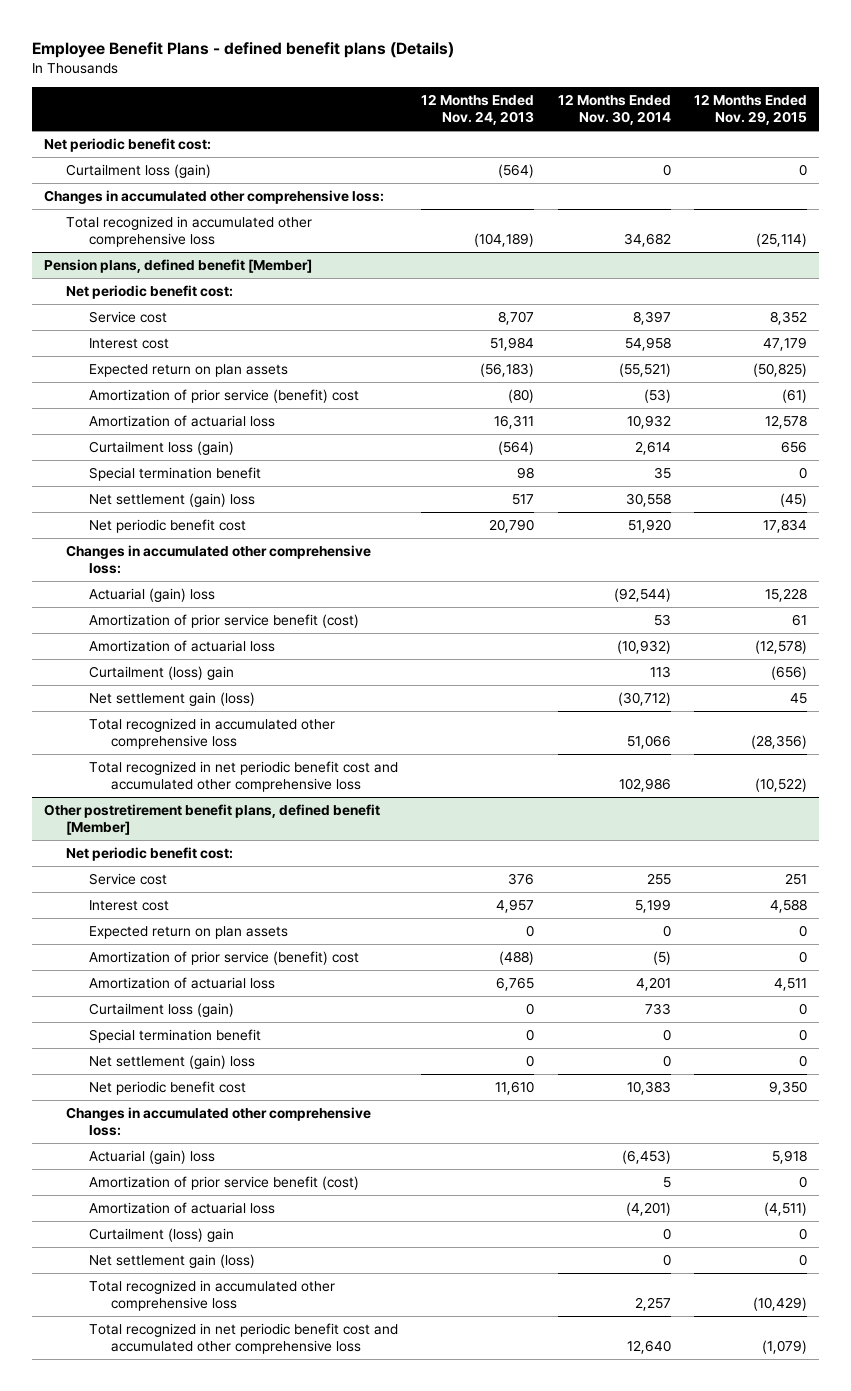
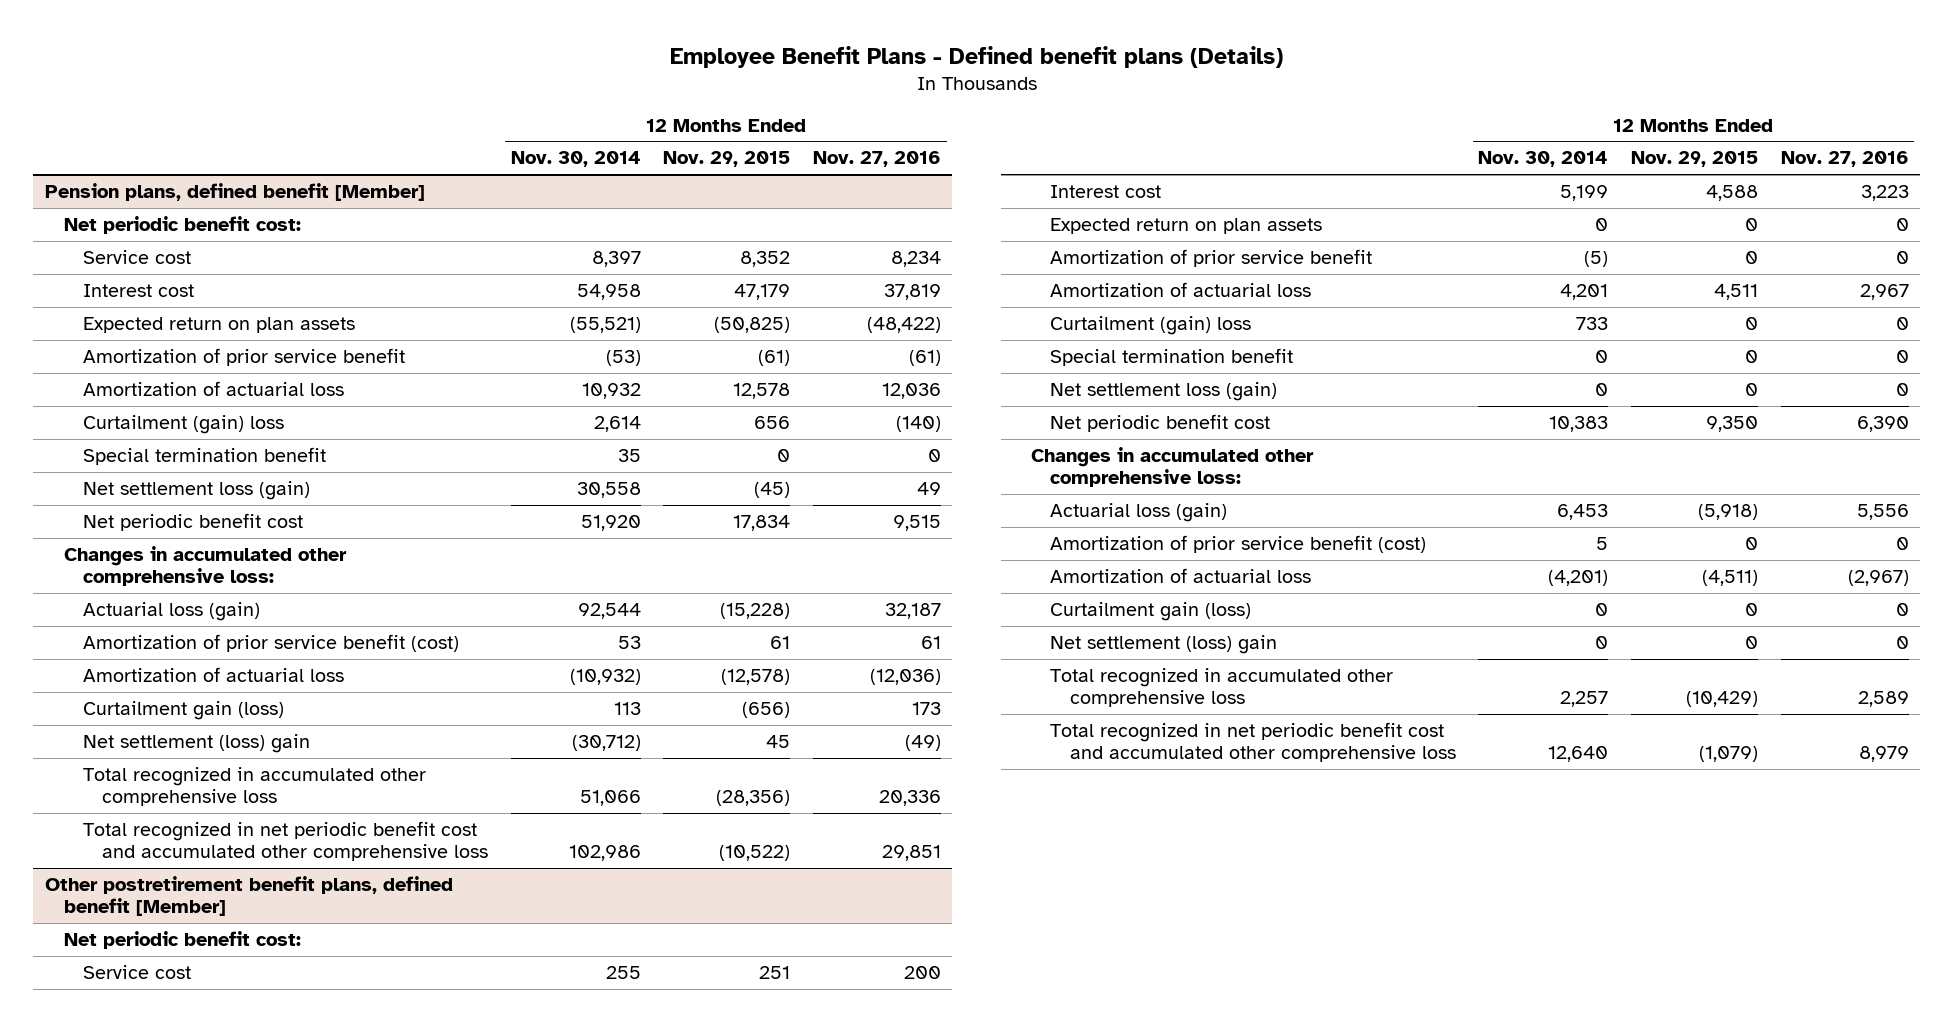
- Employee Benefit Plans - defined benefit plans (Details)
+ Employee Benefit Plans - Defined benefit plans (Details)
- | 12 Months Ended Nov. 24, 2013 | 12 Months Ended Nov. 30, 2014 | 12 Months Ended Nov. 29, 2015
+ | 12 Months Ended Nov. 30, 2014 | 12 Months Ended Nov. 29, 2015 | 12 Months Ended Nov. 27, 2016
- Net periodic benefit cost:
- Curtailment loss (gain) | (564) | 0 | 0
- Changes in accumulated other comprehensive loss:
- Total recognized in accumulated other comprehensive loss | (104,189) | 34,682 | (25,114)
@ Pension plans, defined benefit [Member]
- Amortization of prior service (benefit) cost | (80) | (53) | (61)
+ Amortization of prior service benefit | (53) | (61) | (61)
- Curtailment loss (gain) | (564) | 2,614 | 656
+ Curtailment (gain) loss | 2,614 | 656 | (140)
- Net settlement (gain) loss | 517 | 30,558 | (45)
+ Net settlement loss (gain) | 30,558 | (45) | 49
- Actuarial (gain) loss | | (92,544) | 15,228
+ Actuarial loss (gain) | 92,544 | (15,228) | 32,187
- Curtailment (loss) gain | | 113 | (656)
- Net settlement gain (loss) | | (30,712) | 45
+ Curtailment gain (loss) | 113 | (656) | 173
+ Net settlement (loss) gain | (30,712) | 45 | (49)
@ Other postretirement benefit plans, defined benefit [Member]
- Amortization of prior service (benefit) cost | (488) | (5) | 0
+ Amortization of prior service benefit | (5) | 0 | 0
- Curtailment loss (gain) | 0 | 733 | 0
+ Curtailment (gain) loss | 733 | 0 | 0
- Net settlement (gain) loss | 0 | 0 | 0
+ Net settlement loss (gain) | 0 | 0 | 0
- Actuarial (gain) loss | | (6,453) | 5,918
+ Actuarial loss (gain) | 6,453 | (5,918) | 5,556
- Curtailment (loss) gain | | 0 | 0
- Net settlement gain (loss) | | 0 | 0
+ Curtailment gain (loss) | 0 | 0 | 0
+ Net settlement (loss) gain | 0 | 0 | 0

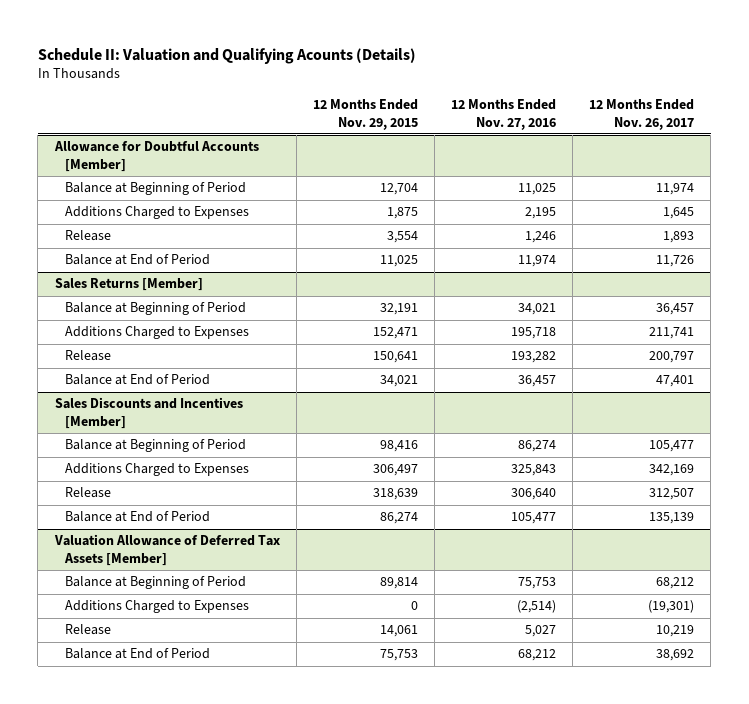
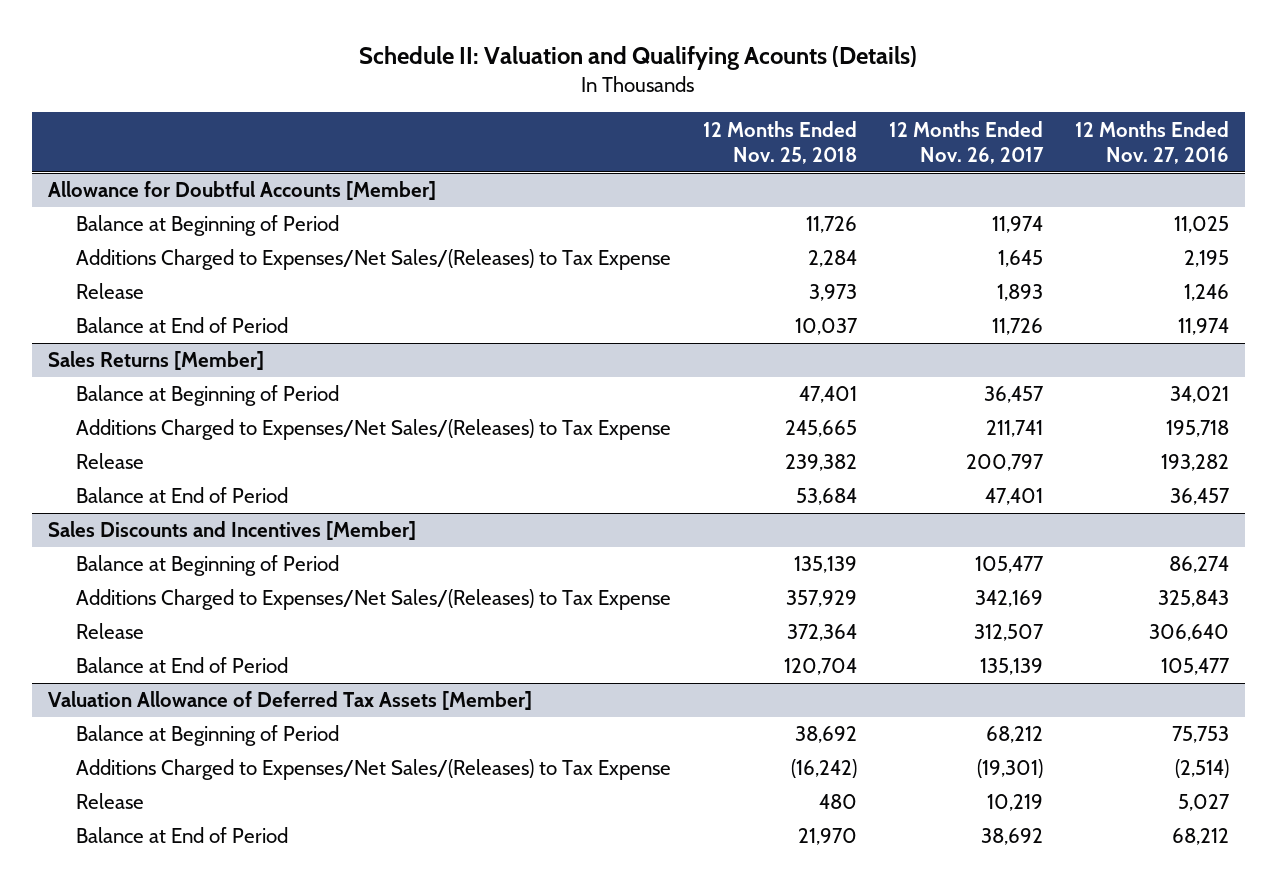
- | 12 Months Ended Nov. 29, 2015 | 12 Months Ended Nov. 27, 2016 | 12 Months Ended Nov. 26, 2017
+ | 12 Months Ended Nov. 25, 2018 | 12 Months Ended Nov. 26, 2017 | 12 Months Ended Nov. 27, 2016
@ Allowance for Doubtful Accounts [Member]
- Additions Charged to Expenses | 1,875 | 2,195 | 1,645
+ Additions Charged to Expenses/Net Sales/(Releases) to Tax Expense | 2,284 | 1,645 | 2,195
@ Sales Returns [Member]
- Additions Charged to Expenses | 152,471 | 195,718 | 211,741
+ Additions Charged to Expenses/Net Sales/(Releases) to Tax Expense | 245,665 | 211,741 | 195,718
@ Sales Discounts and Incentives [Member]
- Additions Charged to Expenses | 306,497 | 325,843 | 342,169
+ Additions Charged to Expenses/Net Sales/(Releases) to Tax Expense | 357,929 | 342,169 | 325,843
@ Valuation Allowance of Deferred Tax Assets [Member]
- Additions Charged to Expenses | 0 | (2,514) | (19,301)
+ Additions Charged to Expenses/Net Sales/(Releases) to Tax Expense | (16,242) | (19,301) | (2,514)

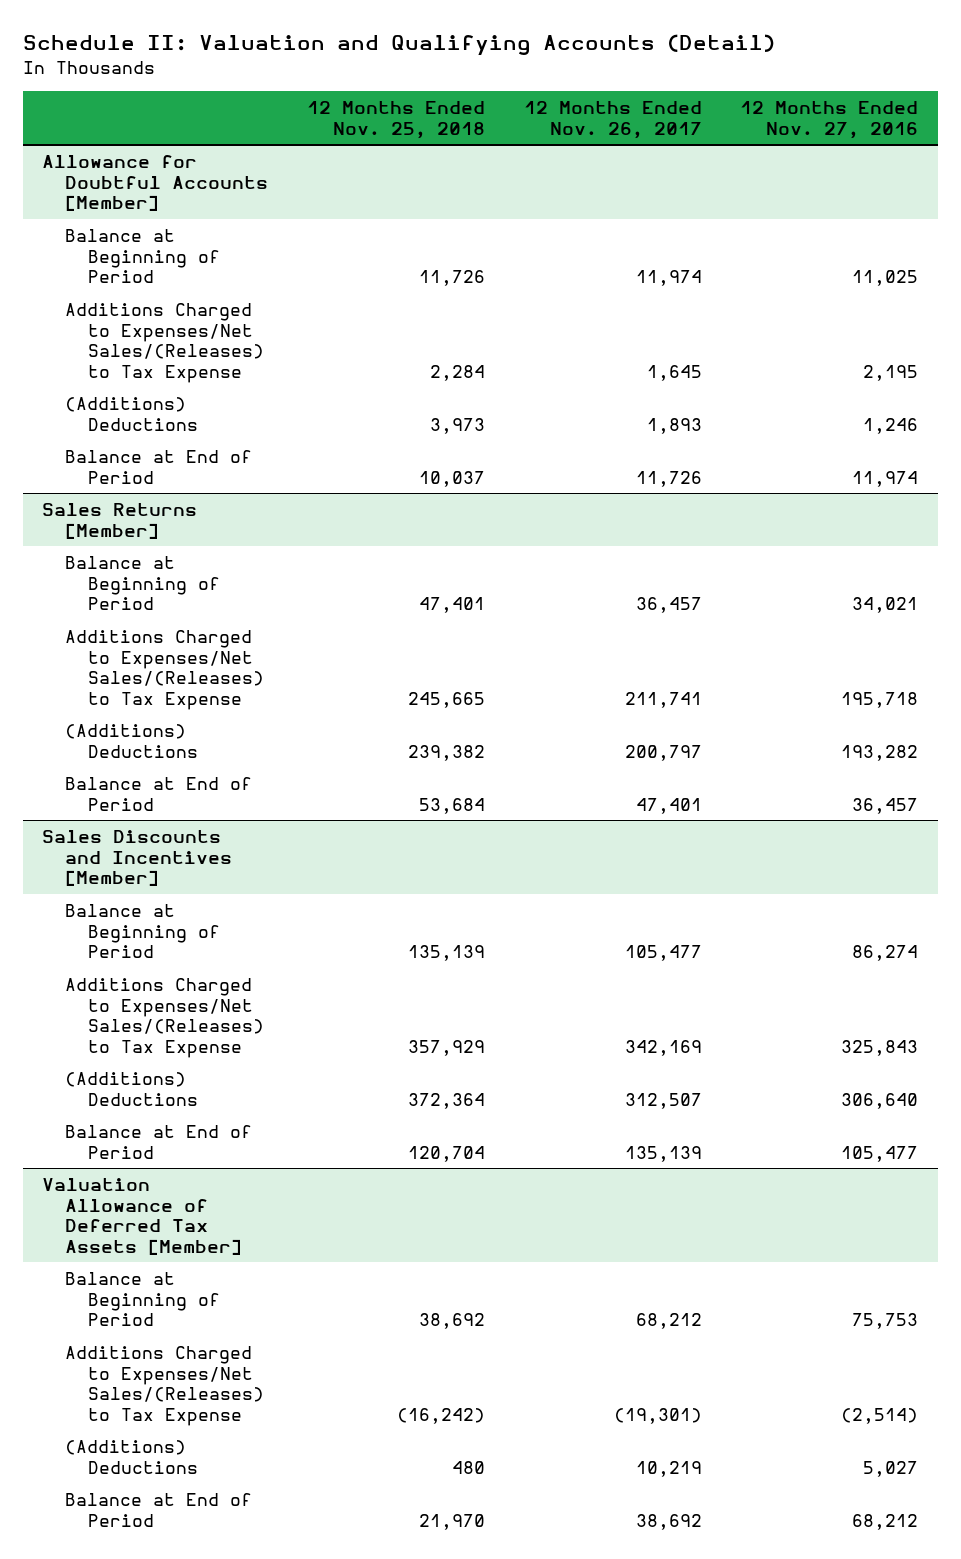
- Schedule II: Valuation and Qualifying Acounts (Details)
+ Schedule II: Valuation and Qualifying Accounts (Detail)
@ Allowance for Doubtful Accounts [Member]
- Release | 3,973 | 1,893 | 1,246
+ (Additions) Deductions | 3,973 | 1,893 | 1,246
@ Sales Returns [Member]
- Release | 239,382 | 200,797 | 193,282
+ (Additions) Deductions | 239,382 | 200,797 | 193,282
@ Sales Discounts and Incentives [Member]
- Release | 372,364 | 312,507 | 306,640
+ (Additions) Deductions | 372,364 | 312,507 | 306,640
@ Valuation Allowance of Deferred Tax Assets [Member]
- Release | 480 | 10,219 | 5,027
+ (Additions) Deductions | 480 | 10,219 | 5,027

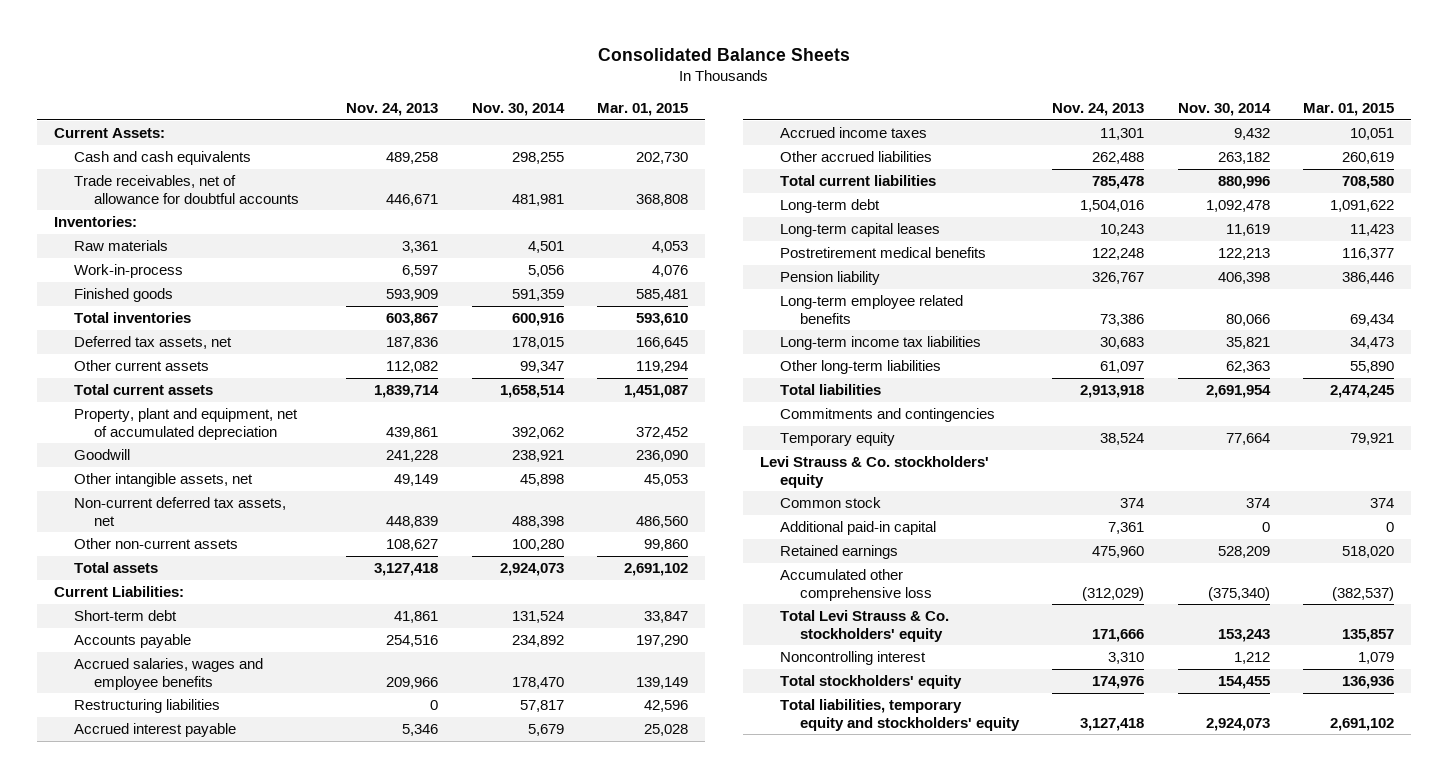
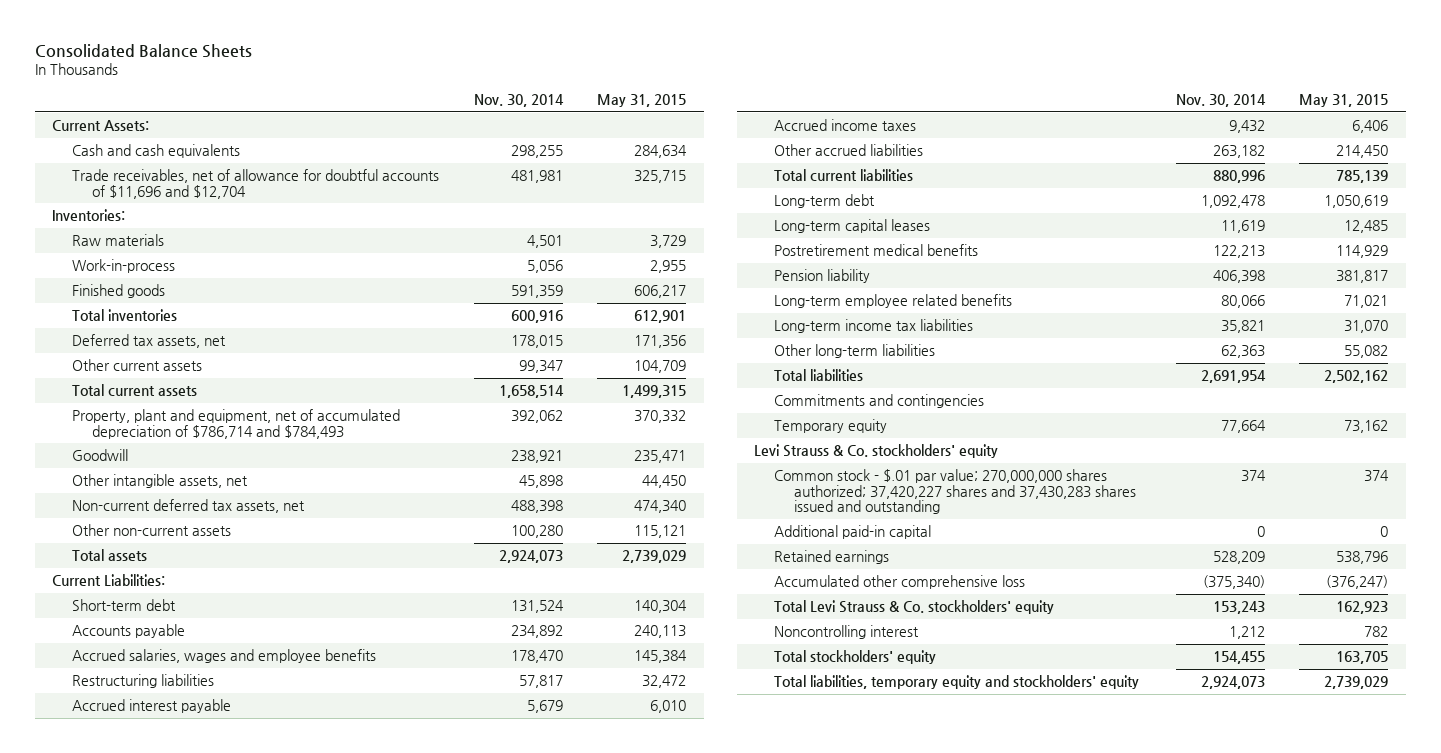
- | Nov. 24, 2013 | Nov. 30, 2014 | Mar. 01, 2015
+ | Nov. 30, 2014 | May 31, 2015
- Trade receivables, net of allowance for doubtful accounts | 446,671 | 481,981 | 368,808
+ Trade receivables, net of allowance for doubtful accounts of $11,696 and $12,704 | 481,981 | 325,715
- Property, plant and equipment, net of accumulated depreciation | 439,861 | 392,062 | 372,452
+ Property, plant and equipment, net of accumulated depreciation of $786,714 and $784,493 | 392,062 | 370,332
- Common stock | 374 | 374 | 374
+ Common stock - $.01 par value; 270,000,000 shares authorized; 37,420,227 shares and 37,430,283 shares issued and outstanding | 374 | 374

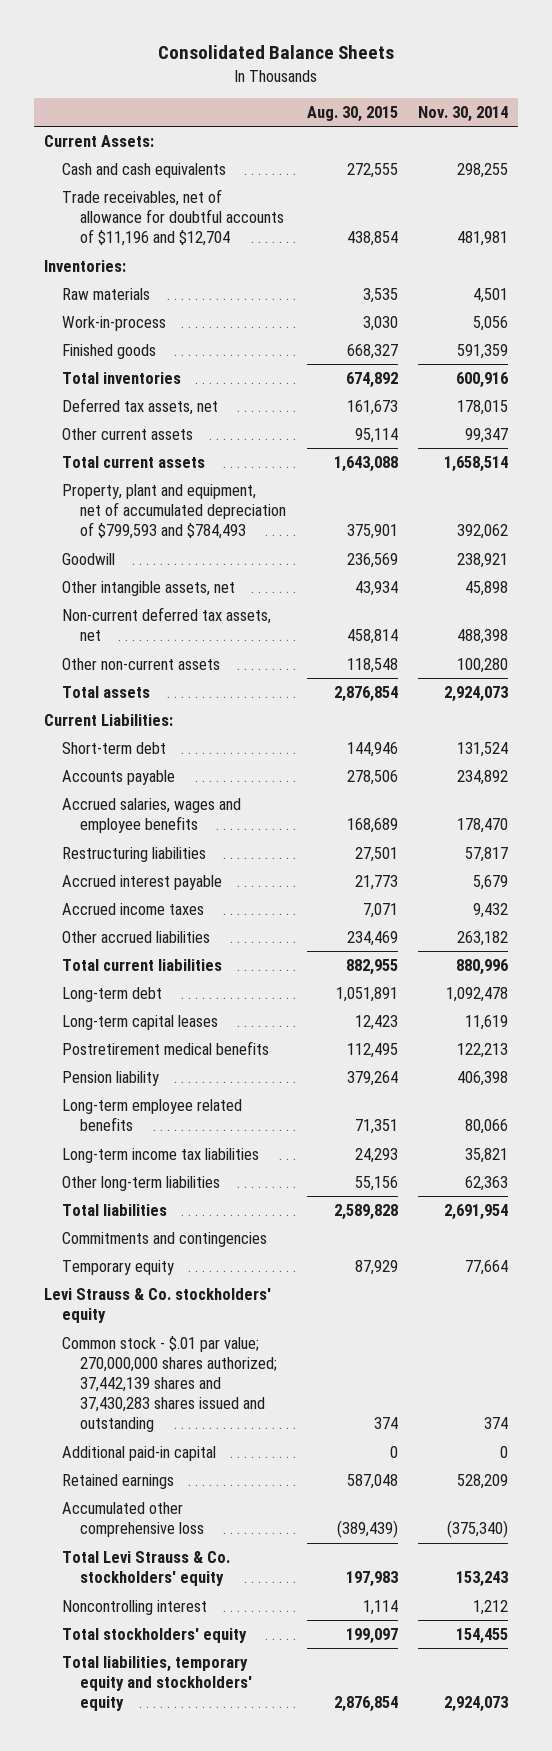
- | Nov. 30, 2014 | May 31, 2015
+ | Aug. 30, 2015 | Nov. 30, 2014
- Trade receivables, net of allowance for doubtful accounts of $11,696 and $12,704 | 481,981 | 325,715
+ Trade receivables, net of allowance for doubtful accounts of $11,196 and $12,704 | 438,854 | 481,981
- Property, plant and equipment, net of accumulated depreciation of $786,714 and $784,493 | 392,062 | 370,332
+ Property, plant and equipment, net of accumulated depreciation of $799,593 and $784,493 | 375,901 | 392,062
- Common stock - $.01 par value; 270,000,000 shares authorized; 37,420,227 shares and 37,430,283 shares issued and outstanding | 374 | 374
+ Common stock - $.01 par value; 270,000,000 shares authorized; 37,442,139 shares and 37,430,283 shares issued and outstanding | 374 | 374

